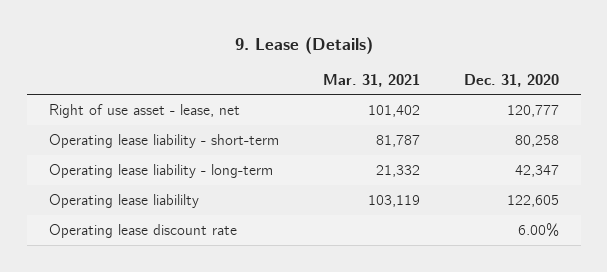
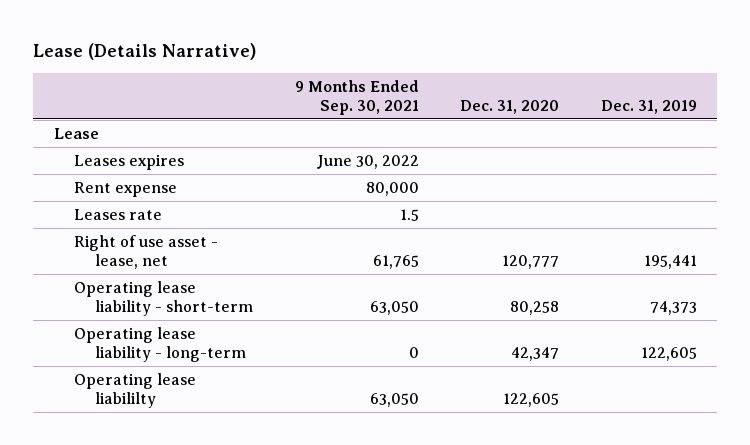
- 9. Lease (Details)
+ Lease (Details Narrative)
- | Mar. 31, 2021 | Dec. 31, 2020
+ | 9 Months Ended Sep. 30, 2021 | Dec. 31, 2020 | Dec. 31, 2019
+ Lease
+ Leases expires | June 30, 2022 | |
+ Rent expense | 80,000 | |
+ Leases rate | 1.5 | |
- Operating lease discount rate | | 6.00%

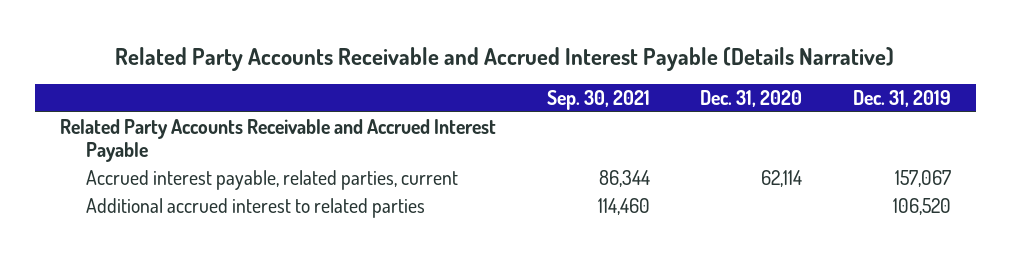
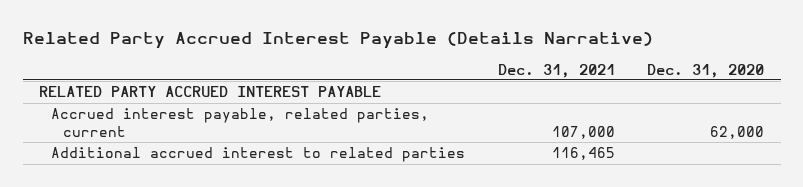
- Related Party Accounts Receivable and Accrued Interest Payable (Details Narrative)
+ Related Party Accrued Interest Payable (Details Narrative)
- | Sep. 30, 2021 | Dec. 31, 2020 | Dec. 31, 2019
+ | Dec. 31, 2021 | Dec. 31, 2020
- Related Party Accounts Receivable and Accrued Interest Payable
- Accrued interest payable, related parties, current | 86,344 | 62,114 | 157,067
+ RELATED PARTY ACCRUED INTEREST PAYABLE
+ Accrued interest payable, related parties, current | 107,000 | 62,000

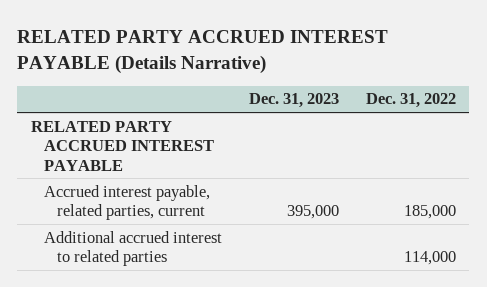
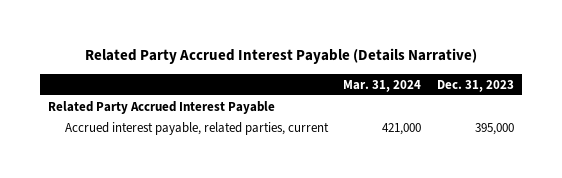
- RELATED PARTY ACCRUED INTEREST PAYABLE (Details Narrative)
+ Related Party Accrued Interest Payable (Details Narrative)
- | Dec. 31, 2023 | Dec. 31, 2022
+ | Mar. 31, 2024 | Dec. 31, 2023
- RELATED PARTY ACCRUED INTEREST PAYABLE
+ Related Party Accrued Interest Payable
- Additional accrued interest to related parties | | 114,000

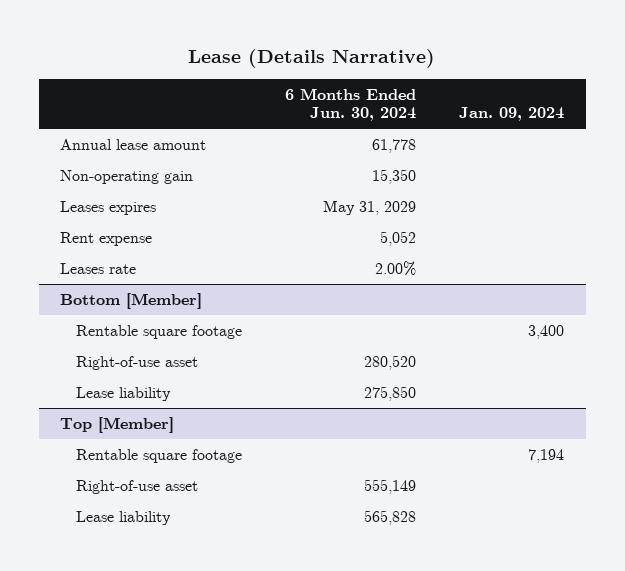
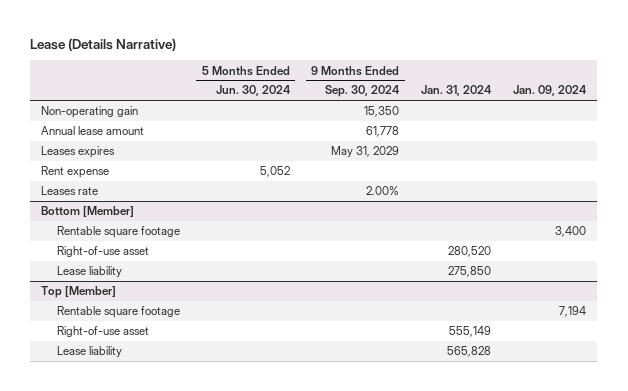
- | 6 Months Ended Jun. 30, 2024 | Jan. 09, 2024
+ | 5 Months Ended Jun. 30, 2024 | 9 Months Ended Sep. 30, 2024 | Jan. 31, 2024 | Jan. 09, 2024
moved down: Annual lease amount | | 61,778 | |

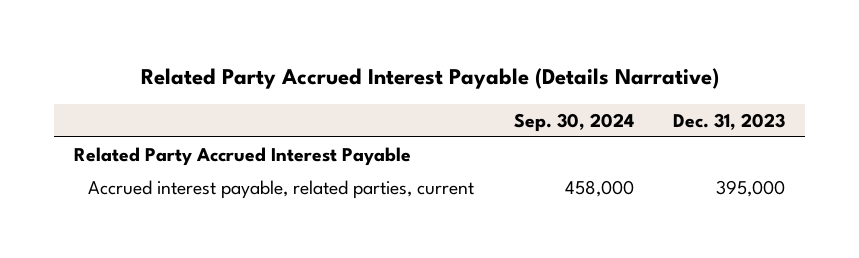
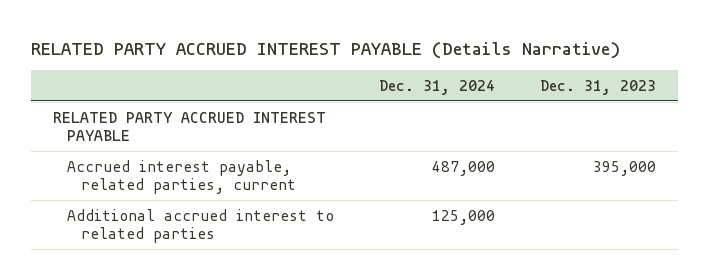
- Related Party Accrued Interest Payable (Details Narrative)
+ RELATED PARTY ACCRUED INTEREST PAYABLE (Details Narrative)
- | Sep. 30, 2024 | Dec. 31, 2023
+ | Dec. 31, 2024 | Dec. 31, 2023
- Related Party Accrued Interest Payable
+ RELATED PARTY ACCRUED INTEREST PAYABLE
+ Additional accrued interest to related parties | 125,000 |

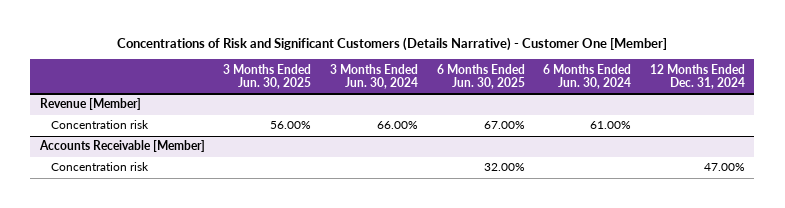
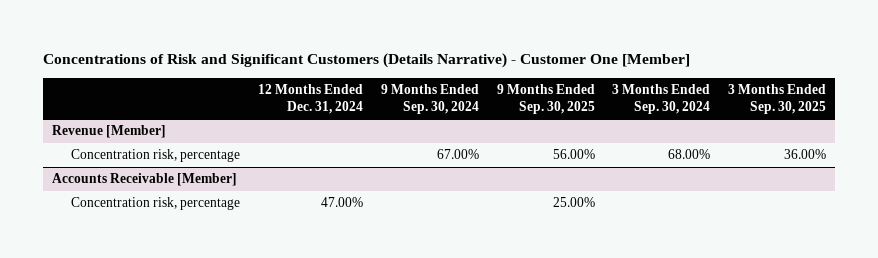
- | 3 Months Ended Jun. 30, 2025 | 3 Months Ended Jun. 30, 2024 | 6 Months Ended Jun. 30, 2025 | 6 Months Ended Jun. 30, 2024 | 12 Months Ended Dec. 31, 2024
+ | 12 Months Ended Dec. 31, 2024 | 9 Months Ended Sep. 30, 2024 | 9 Months Ended Sep. 30, 2025 | 3 Months Ended Sep. 30, 2024 | 3 Months Ended Sep. 30, 2025
@ Revenue [Member]
- Concentration risk | 56.00% | 66.00% | 67.00% | 61.00% |
+ Concentration risk, percentage | | 67.00% | 56.00% | 68.00% | 36.00%
@ Accounts Receivable [Member]
- Concentration risk | | | 32.00% | | 47.00%
+ Concentration risk, percentage | 47.00% | | 25.00% | |

